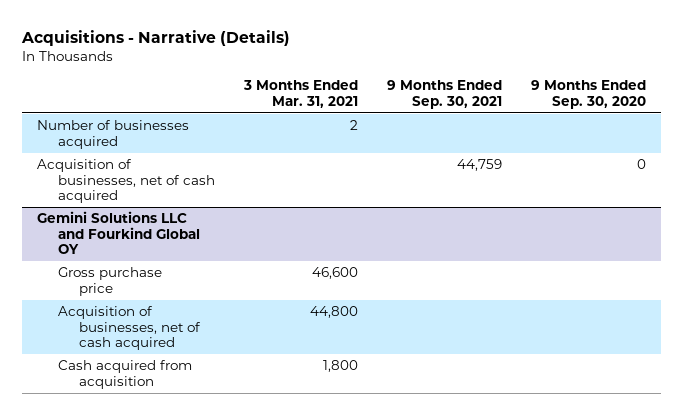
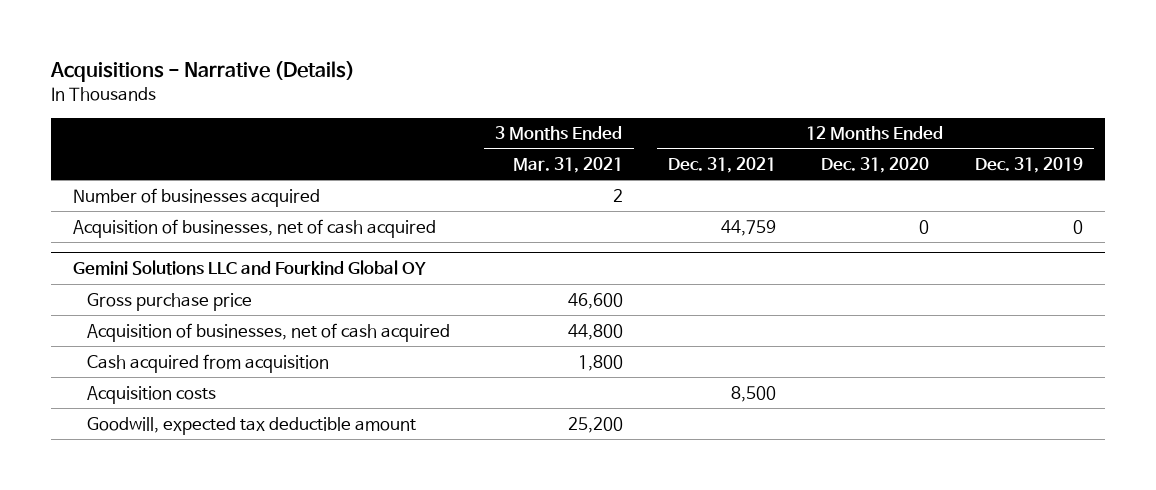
- | 3 Months Ended Mar. 31, 2021 | 9 Months Ended Sep. 30, 2021 | 9 Months Ended Sep. 30, 2020
+ | 3 Months Ended Mar. 31, 2021 | 12 Months Ended Dec. 31, 2021 | 12 Months Ended Dec. 31, 2020 | 12 Months Ended Dec. 31, 2019
@ Gemini Solutions LLC and Fourkind Global OY
+ Acquisition costs | | 8,500 | |
+ Goodwill, expected tax deductible amount | 25,200 | | |

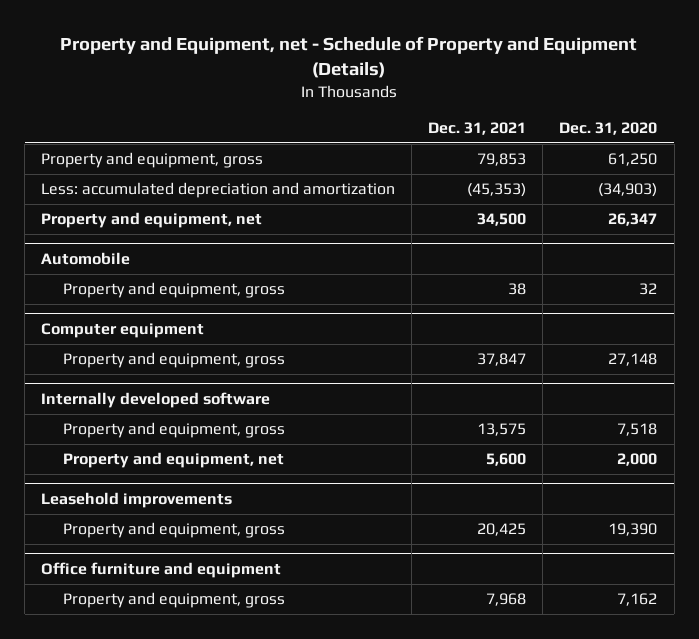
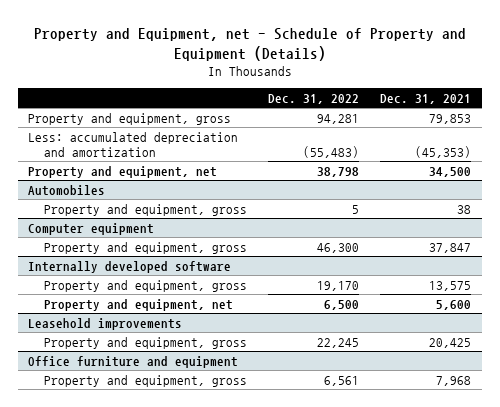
- | Dec. 31, 2021 | Dec. 31, 2020
+ | Dec. 31, 2022 | Dec. 31, 2021
- Automobile
+ Automobiles

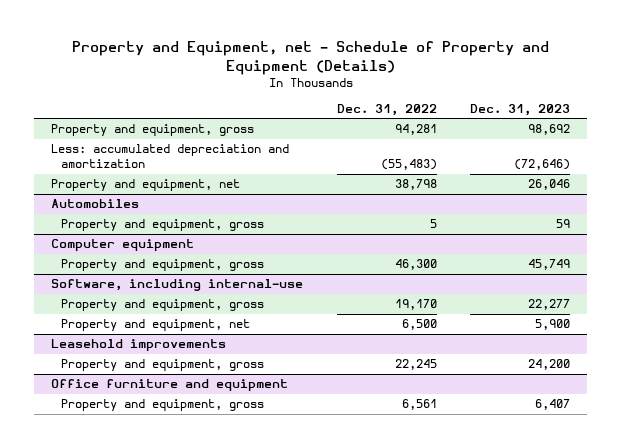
- | Dec. 31, 2022 | Dec. 31, 2021
+ | Dec. 31, 2022 | Dec. 31, 2023
- Internally developed software
+ Software, including internal-use

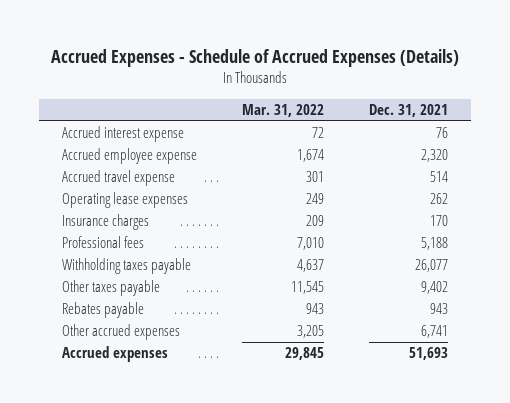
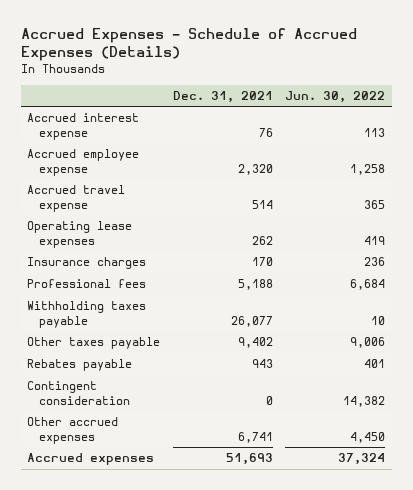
- | Mar. 31, 2022 | Dec. 31, 2021
+ | Dec. 31, 2021 | Jun. 30, 2022
+ Contingent consideration | 0 | 14,382

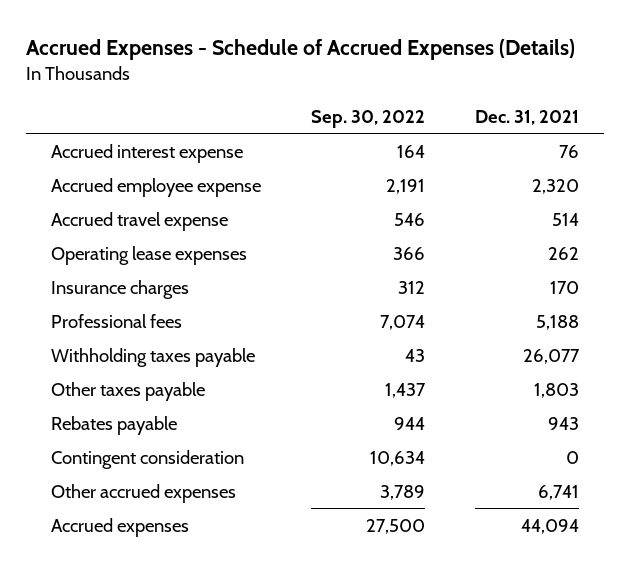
- | Dec. 31, 2021 | Jun. 30, 2022
+ | Sep. 30, 2022 | Dec. 31, 2021
- Other taxes payable | 9,402 | 9,006
+ Other taxes payable | 1,437 | 1,803
- Accrued expenses | 51,693 | 37,324
+ Accrued expenses | 27,500 | 44,094

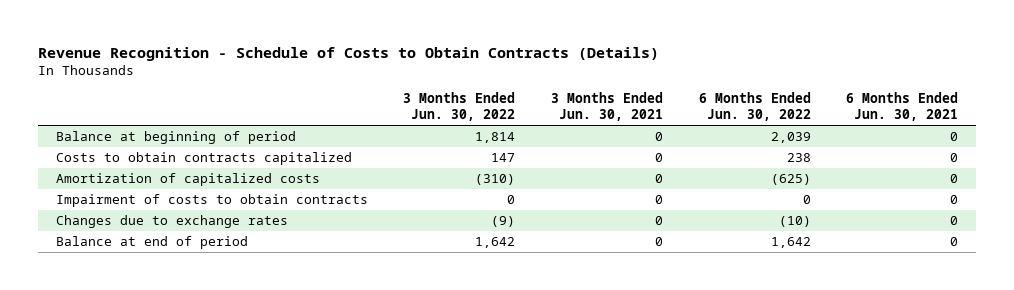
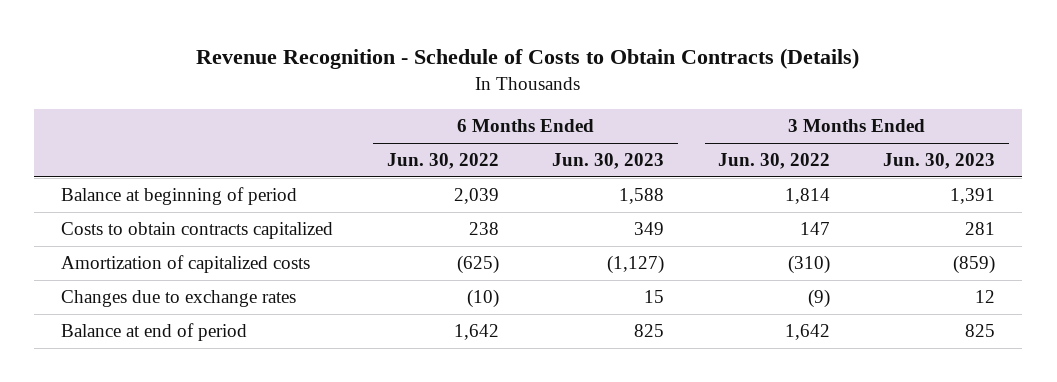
- | 3 Months Ended Jun. 30, 2022 | 3 Months Ended Jun. 30, 2021 | 6 Months Ended Jun. 30, 2022 | 6 Months Ended Jun. 30, 2021
+ | 6 Months Ended Jun. 30, 2022 | 6 Months Ended Jun. 30, 2023 | 3 Months Ended Jun. 30, 2022 | 3 Months Ended Jun. 30, 2023
- Impairment of costs to obtain contracts | 0 | 0 | 0 | 0

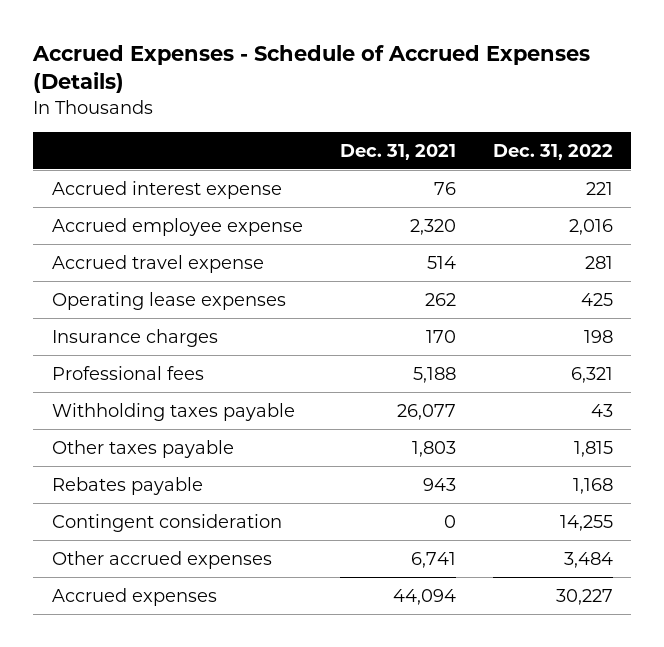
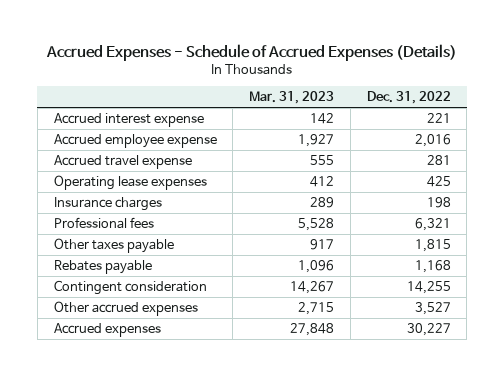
- | Dec. 31, 2021 | Dec. 31, 2022
+ | Mar. 31, 2023 | Dec. 31, 2022
- Withholding taxes payable | 26,077 | 43
- Other accrued expenses | 6,741 | 3,484
+ Other accrued expenses | 2,715 | 3,527

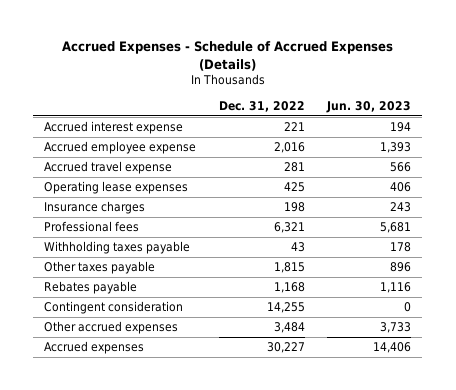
- | Mar. 31, 2023 | Dec. 31, 2022
+ | Dec. 31, 2022 | Jun. 30, 2023
+ Withholding taxes payable | 43 | 178
- Other accrued expenses | 2,715 | 3,527
+ Other accrued expenses | 3,484 | 3,733

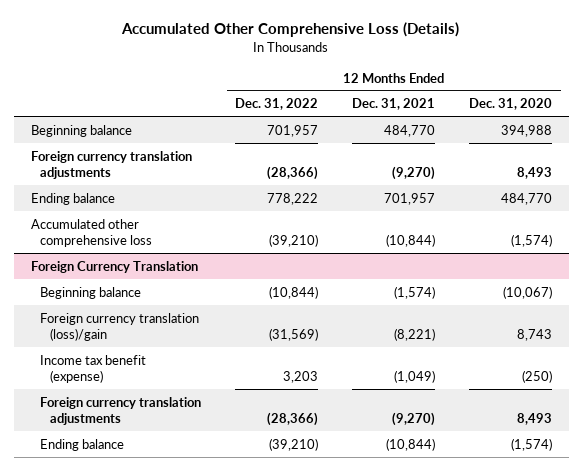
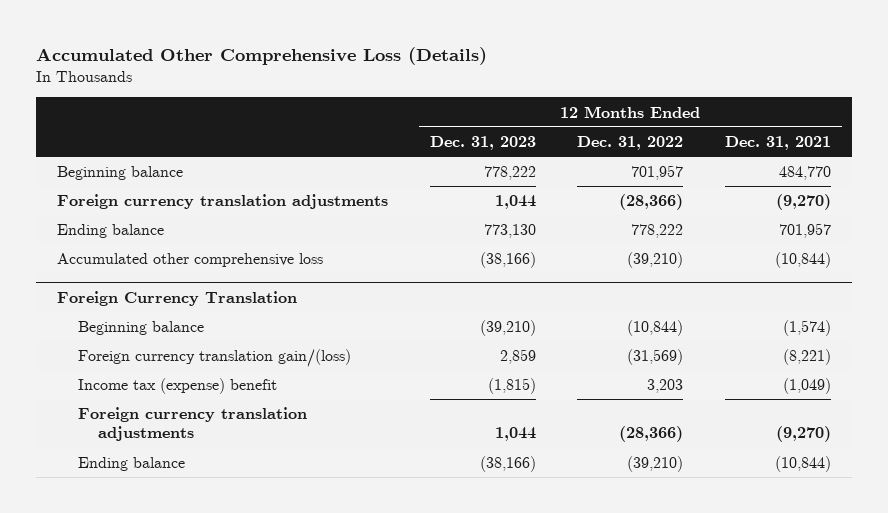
- | 12 Months Ended Dec. 31, 2022 | 12 Months Ended Dec. 31, 2021 | 12 Months Ended Dec. 31, 2020
+ | 12 Months Ended Dec. 31, 2023 | 12 Months Ended Dec. 31, 2022 | 12 Months Ended Dec. 31, 2021
@ Foreign Currency Translation
- Foreign currency translation (loss)/gain | (31,569) | (8,221) | 8,743
- Income tax benefit (expense) | 3,203 | (1,049) | (250)
+ Foreign currency translation gain/(loss) | 2,859 | (31,569) | (8,221)
+ Income tax (expense) benefit | (1,815) | 3,203 | (1,049)

